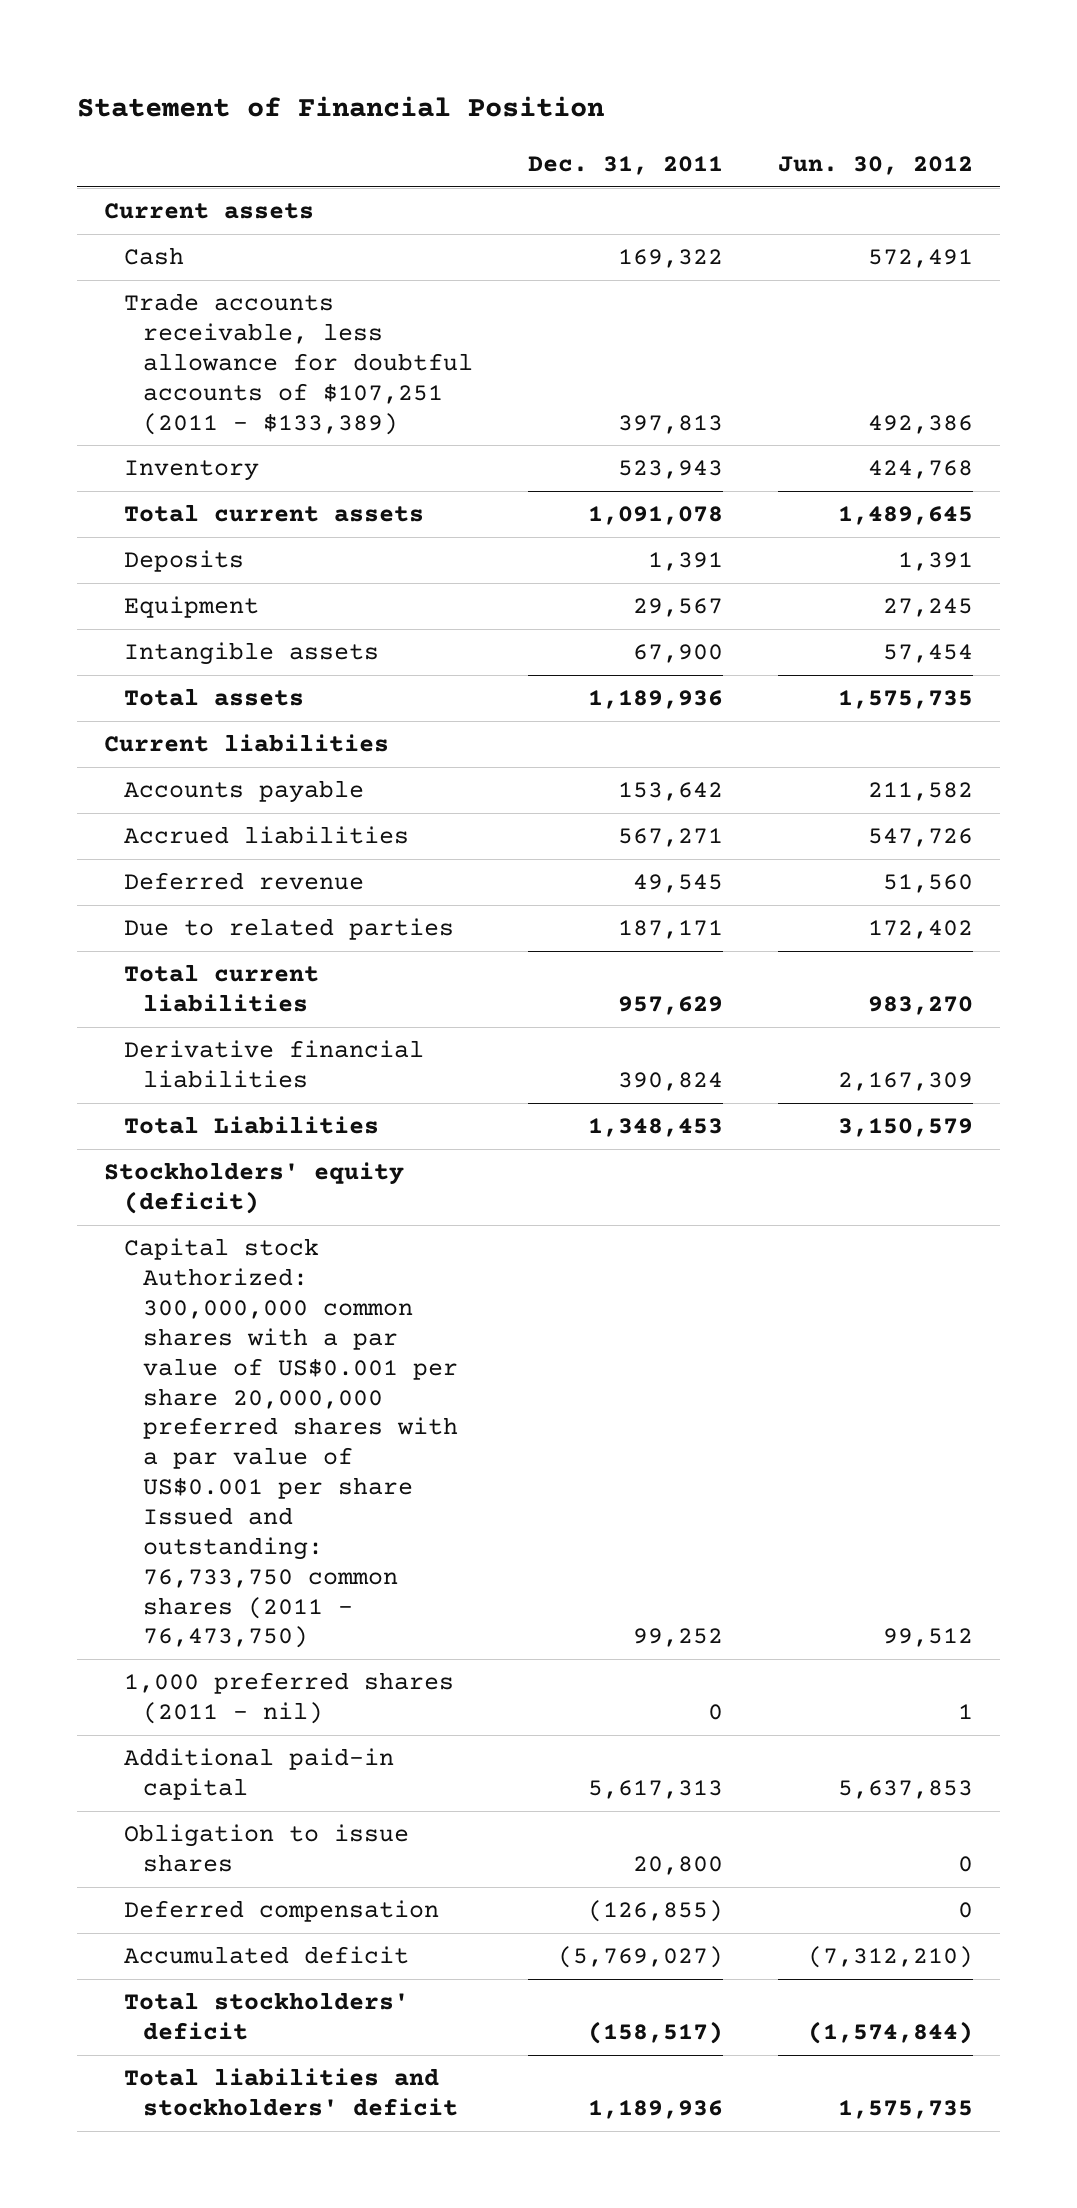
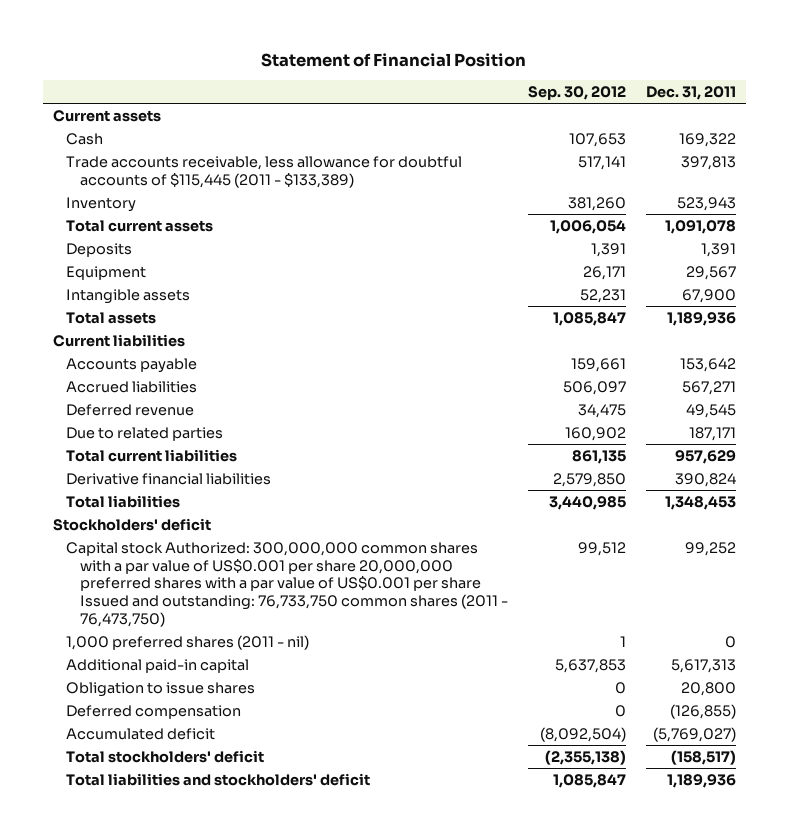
- | Dec. 31, 2011 | Jun. 30, 2012
+ | Sep. 30, 2012 | Dec. 31, 2011
- Trade accounts receivable, less allowance for doubtful accounts of $107,251 (2011 - $133,389) | 397,813 | 492,386
+ Trade accounts receivable, less allowance for doubtful accounts of $115,445 (2011 - $133,389) | 517,141 | 397,813
- Total Liabilities | 1,348,453 | 3,150,579
- Stockholders' equity (deficit)
+ Total liabilities | 3,440,985 | 1,348,453
+ Stockholders' deficit

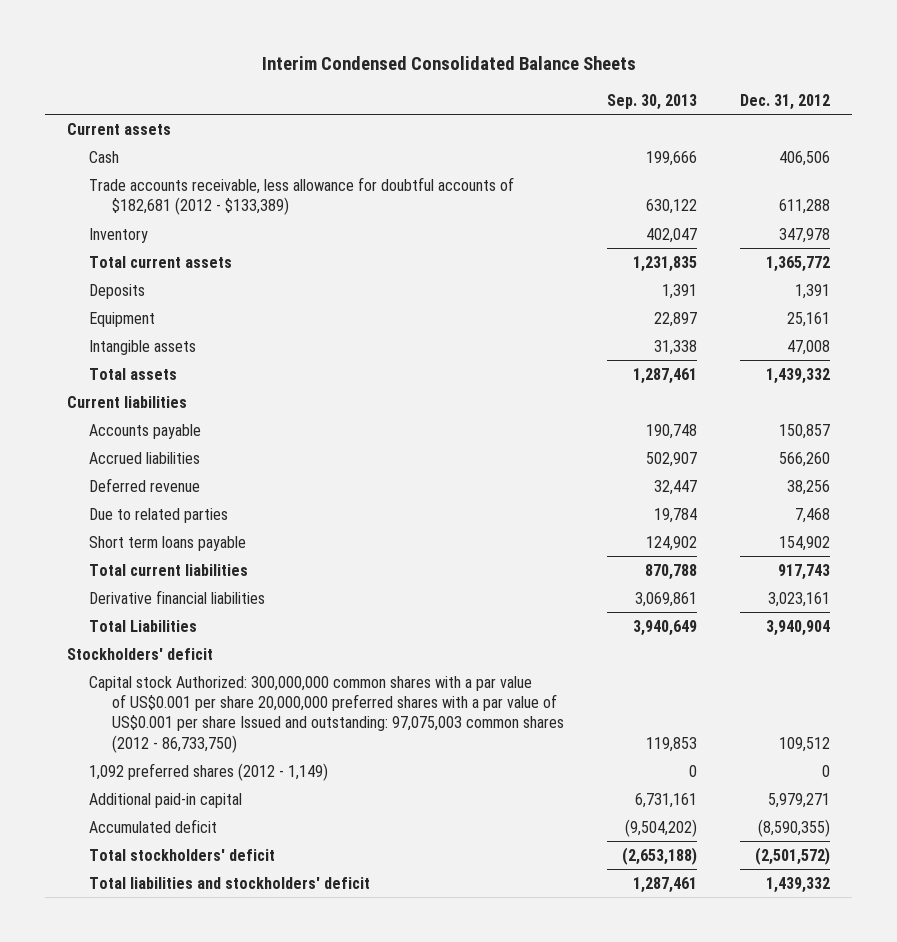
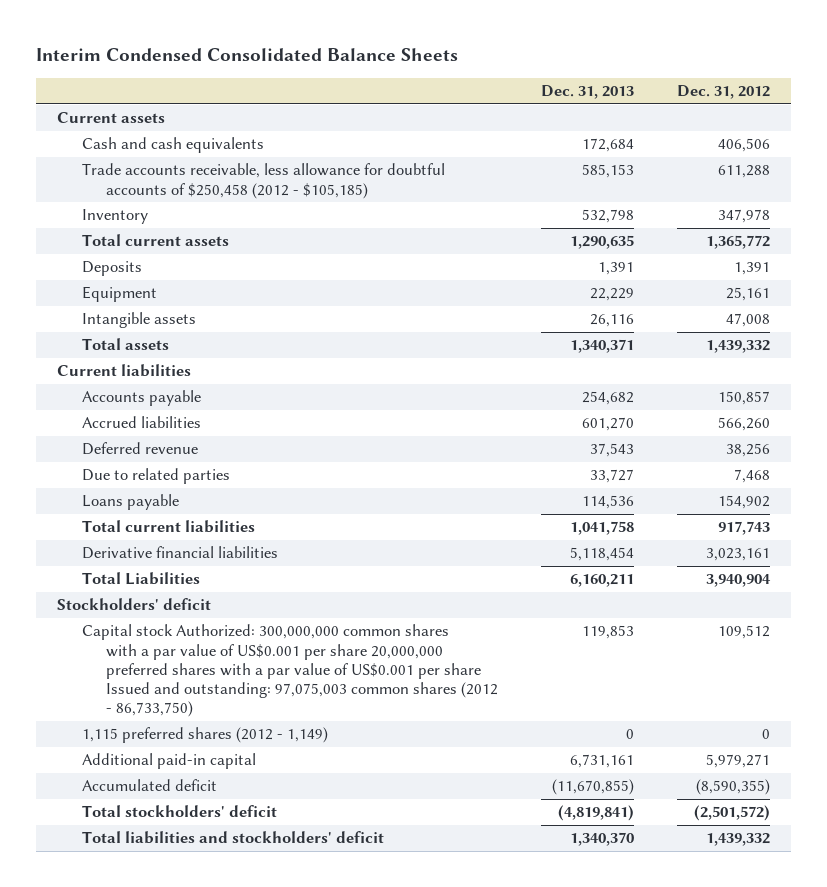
- | Sep. 30, 2013 | Dec. 31, 2012
+ | Dec. 31, 2013 | Dec. 31, 2012
- Cash | 199,666 | 406,506
- Trade accounts receivable, less allowance for doubtful accounts of $182,681 (2012 - $133,389) | 630,122 | 611,288
+ Cash and cash equivalents | 172,684 | 406,506
+ Trade accounts receivable, less allowance for doubtful accounts of $250,458 (2012 - $105,185) | 585,153 | 611,288
- Short term loans payable | 124,902 | 154,902
+ Loans payable | 114,536 | 154,902
- 1,092 preferred shares (2012 - 1,149) | 0 | 0
+ 1,115 preferred shares (2012 - 1,149) | 0 | 0

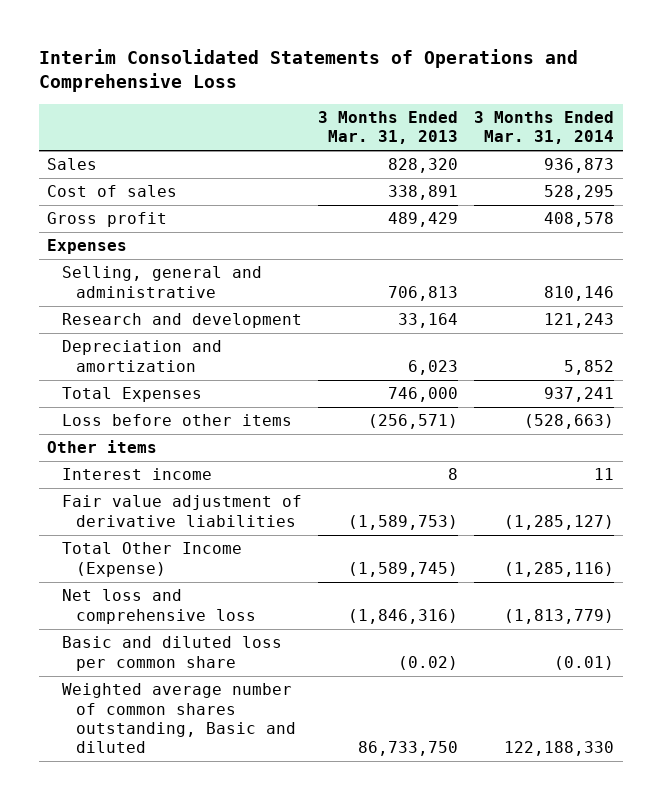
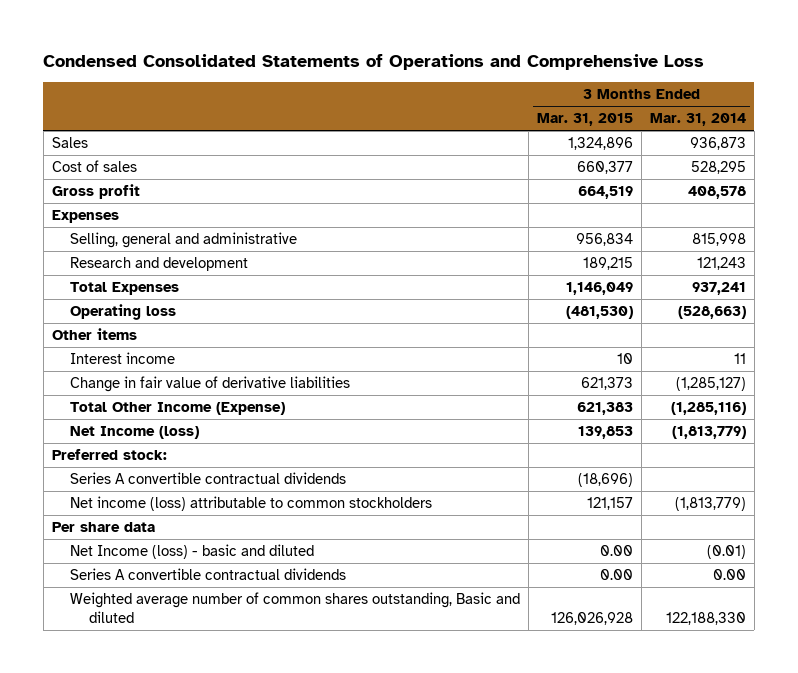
- Interim Consolidated Statements of Operations and Comprehensive Loss
+ Condensed Consolidated Statements of Operations and Comprehensive Loss
- | 3 Months Ended Mar. 31, 2013 | 3 Months Ended Mar. 31, 2014
+ | 3 Months Ended Mar. 31, 2015 | 3 Months Ended Mar. 31, 2014
- Selling, general and administrative | 706,813 | 810,146
+ Selling, general and administrative | 956,834 | 815,998
- Depreciation and amortization | 6,023 | 5,852
- Loss before other items | (256,571) | (528,663)
+ Operating loss | (481,530) | (528,663)
- Fair value adjustment of derivative liabilities | (1,589,753) | (1,285,127)
+ Change in fair value of derivative liabilities | 621,373 | (1,285,127)
- Net loss and comprehensive loss | (1,846,316) | (1,813,779)
- Basic and diluted loss per common share | (0.02) | (0.01)
+ Net Income (loss) | 139,853 | (1,813,779)
+ Preferred stock:
+ Series A convertible contractual dividends | (18,696) |
+ Net income (loss) attributable to common stockholders | 121,157 | (1,813,779)
+ Per share data
+ Net Income (loss) - basic and diluted | 0.00 | (0.01)
+ Series A convertible contractual dividends | 0.00 | 0.00

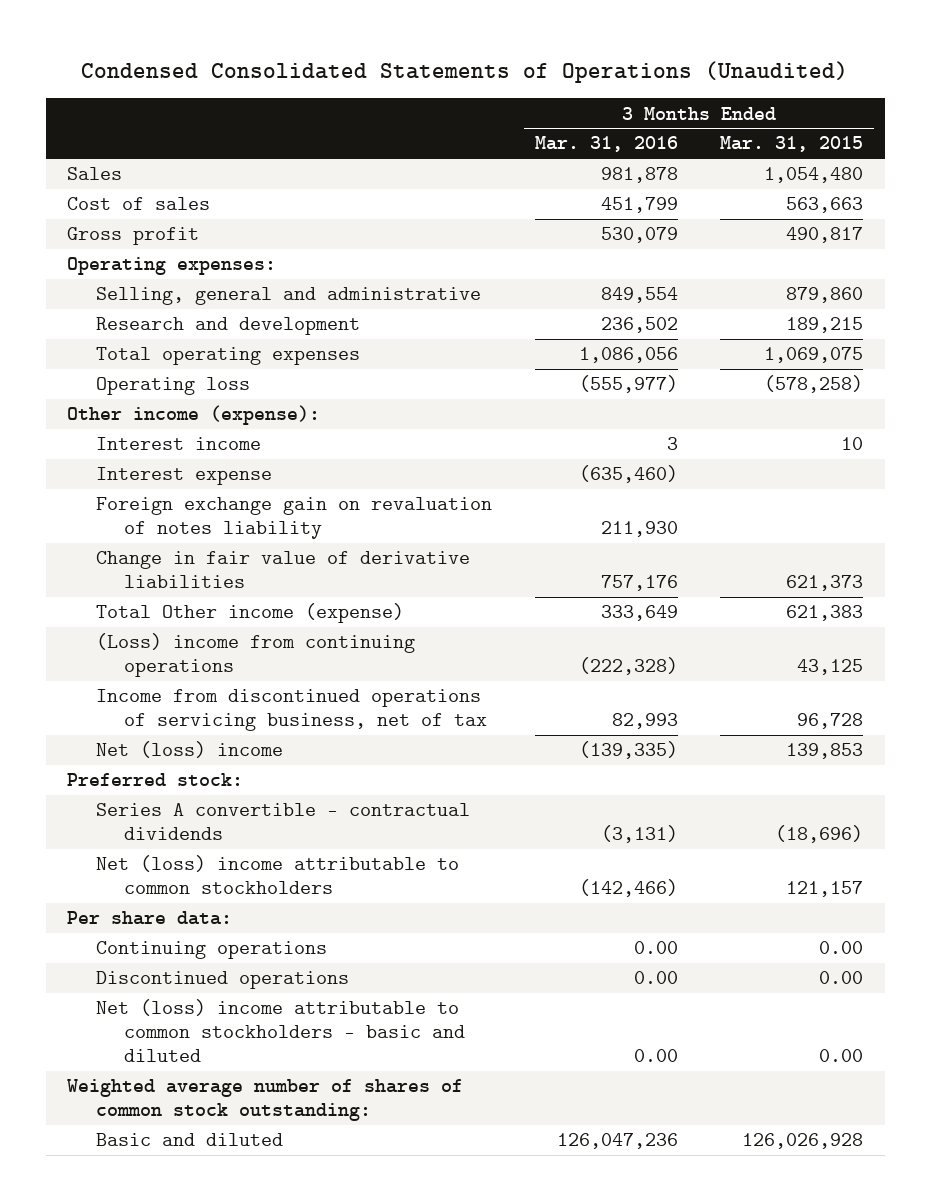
- Condensed Consolidated Statements of Operations and Comprehensive Loss
+ Condensed Consolidated Statements of Operations (Unaudited)
- | 3 Months Ended Mar. 31, 2015 | 3 Months Ended Mar. 31, 2014
+ | 3 Months Ended Mar. 31, 2016 | 3 Months Ended Mar. 31, 2015
- Sales | 1,324,896 | 936,873
- Cost of sales | 660,377 | 528,295
- Gross profit | 664,519 | 408,578
- Expenses
- Selling, general and administrative | 956,834 | 815,998
+ Sales | 981,878 | 1,054,480
+ Cost of sales | 451,799 | 563,663
+ Gross profit | 530,079 | 490,817
+ Operating expenses:
+ Selling, general and administrative | 849,554 | 879,860
- Total Expenses | 1,146,049 | 937,241
- Operating loss | (481,530) | (528,663)
- Other items
+ Total operating expenses | 1,086,056 | 1,069,075
+ Operating loss | (555,977) | (578,258)
+ Other income (expense):
+ Interest expense | (635,460) |
+ Foreign exchange gain on revaluation of notes liability | 211,930 |
- Total Other Income (Expense) | 621,383 | (1,285,116)
- Net Income (loss) | 139,853 | (1,813,779)
+ Total Other income (expense) | 333,649 | 621,383
+ (Loss) income from continuing operations | (222,328) | 43,125
+ Income from discontinued operations of servicing business, net of tax | 82,993 | 96,728
+ Net (loss) income | (139,335) | 139,853
- Series A convertible contractual dividends | (18,696) |
- Net income (loss) attributable to common stockholders | 121,157 | (1,813,779)
- Per share data
- Net Income (loss) - basic and diluted | 0.00 | (0.01)
- Series A convertible contractual dividends | 0.00 | 0.00
- Weighted average number of common shares outstanding, Basic and diluted | 126,026,928 | 122,188,330
+ Series A convertible - contractual dividends | (3,131) | (18,696)
+ Net (loss) income attributable to common stockholders | (142,466) | 121,157
+ Per share data:
+ Continuing operations | 0.00 | 0.00
+ Discontinued operations | 0.00 | 0.00
+ Net (loss) income attributable to common stockholders - basic and diluted | 0.00 | 0.00
+ Weighted average number of shares of common stock outstanding:
+ Basic and diluted | 126,047,236 | 126,026,928

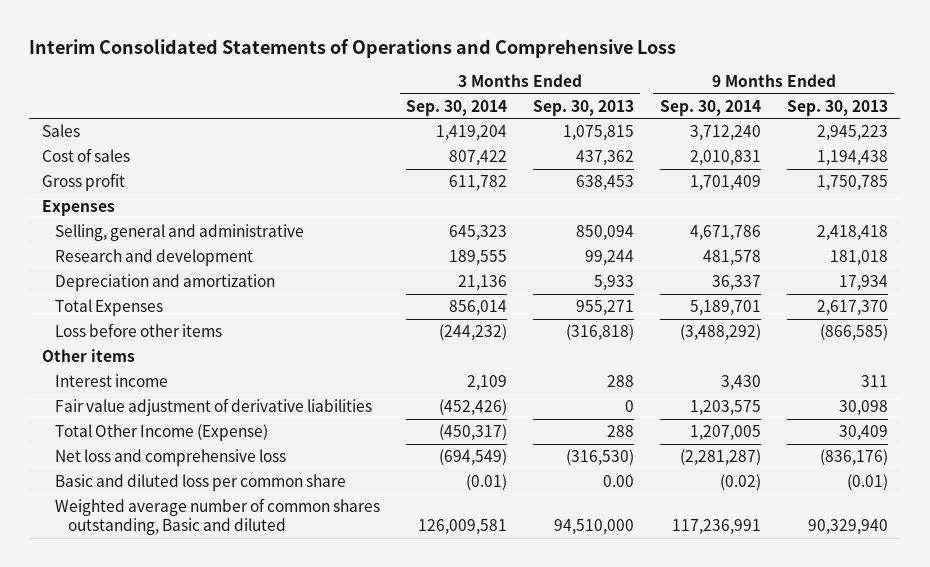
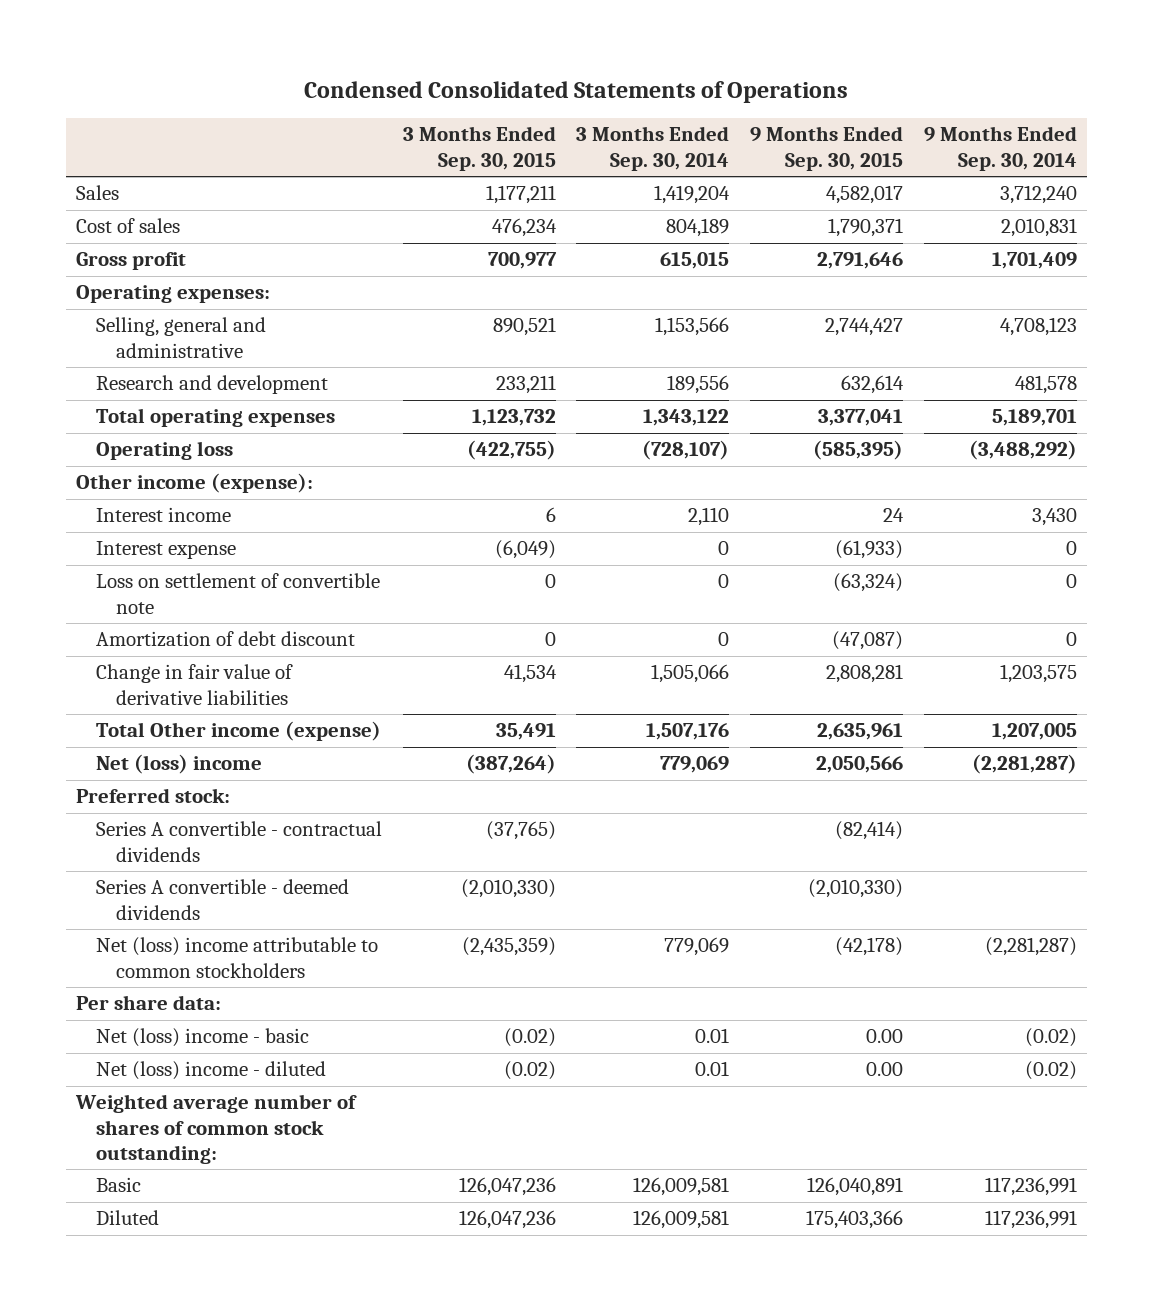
- Interim Consolidated Statements of Operations and Comprehensive Loss
+ Condensed Consolidated Statements of Operations
- | 3 Months Ended Sep. 30, 2014 | 3 Months Ended Sep. 30, 2013 | 9 Months Ended Sep. 30, 2014 | 9 Months Ended Sep. 30, 2013
+ | 3 Months Ended Sep. 30, 2015 | 3 Months Ended Sep. 30, 2014 | 9 Months Ended Sep. 30, 2015 | 9 Months Ended Sep. 30, 2014
- Cost of sales | 807,422 | 437,362 | 2,010,831 | 1,194,438
- Gross profit | 611,782 | 638,453 | 1,701,409 | 1,750,785
- Expenses
- Selling, general and administrative | 645,323 | 850,094 | 4,671,786 | 2,418,418
- Research and development | 189,555 | 99,244 | 481,578 | 181,018
- Depreciation and amortization | 21,136 | 5,933 | 36,337 | 17,934
- Total Expenses | 856,014 | 955,271 | 5,189,701 | 2,617,370
- Loss before other items | (244,232) | (316,818) | (3,488,292) | (866,585)
- Other items
- Interest income | 2,109 | 288 | 3,430 | 311
- Fair value adjustment of derivative liabilities | (452,426) | 0 | 1,203,575 | 30,098
- Total Other Income (Expense) | (450,317) | 288 | 1,207,005 | 30,409
- Net loss and comprehensive loss | (694,549) | (316,530) | (2,281,287) | (836,176)
- Basic and diluted loss per common share | (0.01) | 0.00 | (0.02) | (0.01)
- Weighted average number of common shares outstanding, Basic and diluted | 126,009,581 | 94,510,000 | 117,236,991 | 90,329,940
+ Cost of sales | 476,234 | 804,189 | 1,790,371 | 2,010,831
+ Gross profit | 700,977 | 615,015 | 2,791,646 | 1,701,409
+ Operating expenses:
+ Selling, general and administrative | 890,521 | 1,153,566 | 2,744,427 | 4,708,123
+ Research and development | 233,211 | 189,556 | 632,614 | 481,578
+ Total operating expenses | 1,123,732 | 1,343,122 | 3,377,041 | 5,189,701
+ Operating loss | (422,755) | (728,107) | (585,395) | (3,488,292)
+ Other income (expense):
+ Interest income | 6 | 2,110 | 24 | 3,430
+ Interest expense | (6,049) | 0 | (61,933) | 0
+ Loss on settlement of convertible note | 0 | 0 | (63,324) | 0
+ Amortization of debt discount | 0 | 0 | (47,087) | 0
+ Change in fair value of derivative liabilities | 41,534 | 1,505,066 | 2,808,281 | 1,203,575
+ Total Other income (expense) | 35,491 | 1,507,176 | 2,635,961 | 1,207,005
+ Net (loss) income | (387,264) | 779,069 | 2,050,566 | (2,281,287)
+ Preferred stock:
+ Series A convertible - contractual dividends | (37,765) | | (82,414) |
+ Series A convertible - deemed dividends | (2,010,330) | | (2,010,330) |
+ Net (loss) income attributable to common stockholders | (2,435,359) | 779,069 | (42,178) | (2,281,287)
+ Per share data:
+ Net (loss) income - basic | (0.02) | 0.01 | 0.00 | (0.02)
+ Net (loss) income - diluted | (0.02) | 0.01 | 0.00 | (0.02)
+ Weighted average number of shares of common stock outstanding:
+ Basic | 126,047,236 | 126,009,581 | 126,040,891 | 117,236,991
+ Diluted | 126,047,236 | 126,009,581 | 175,403,366 | 117,236,991

